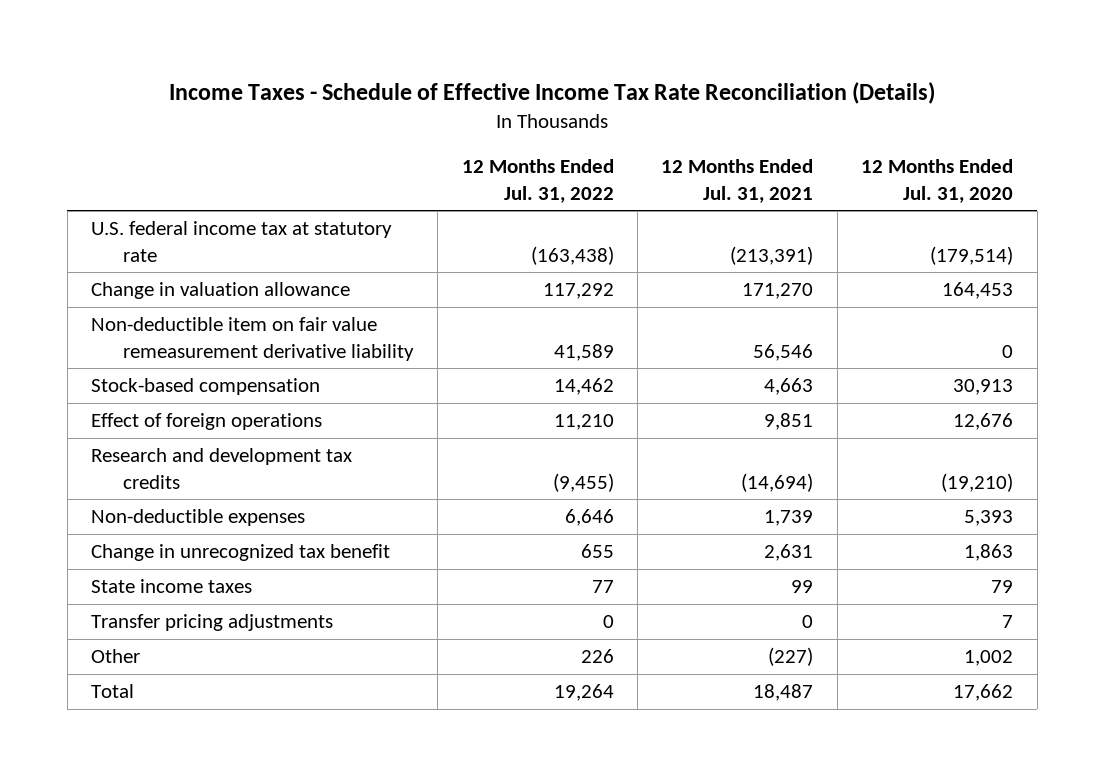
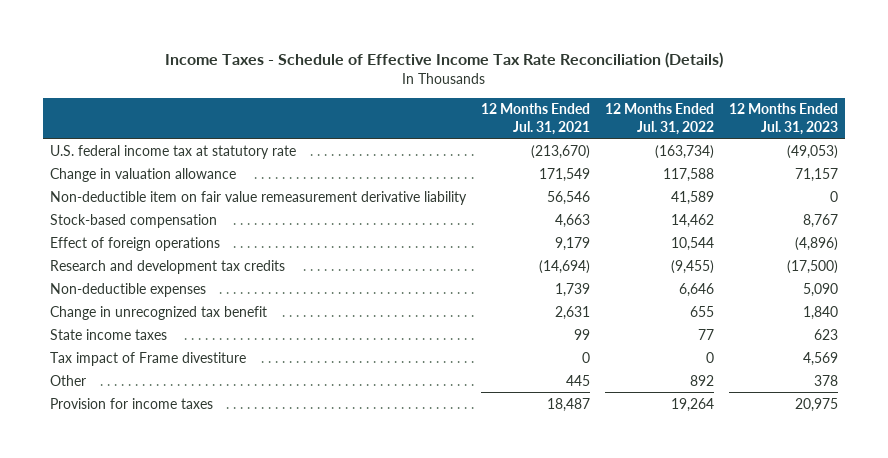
- | 12 Months Ended Jul. 31, 2022 | 12 Months Ended Jul. 31, 2021 | 12 Months Ended Jul. 31, 2020
+ | 12 Months Ended Jul. 31, 2021 | 12 Months Ended Jul. 31, 2022 | 12 Months Ended Jul. 31, 2023
- U.S. federal income tax at statutory rate | (163,438) | (213,391) | (179,514)
- Change in valuation allowance | 117,292 | 171,270 | 164,453
+ U.S. federal income tax at statutory rate | (213,670) | (163,734) | (49,053)
+ Change in valuation allowance | 171,549 | 117,588 | 71,157
- Effect of foreign operations | 11,210 | 9,851 | 12,676
+ Effect of foreign operations | 9,179 | 10,544 | (4,896)
- Transfer pricing adjustments | 0 | 0 | 7
- Other | 226 | (227) | 1,002
- Total | 19,264 | 18,487 | 17,662
+ Tax impact of Frame divestiture | 0 | 0 | 4,569
+ Other | 445 | 892 | 378
+ Provision for income taxes | 18,487 | 19,264 | 20,975

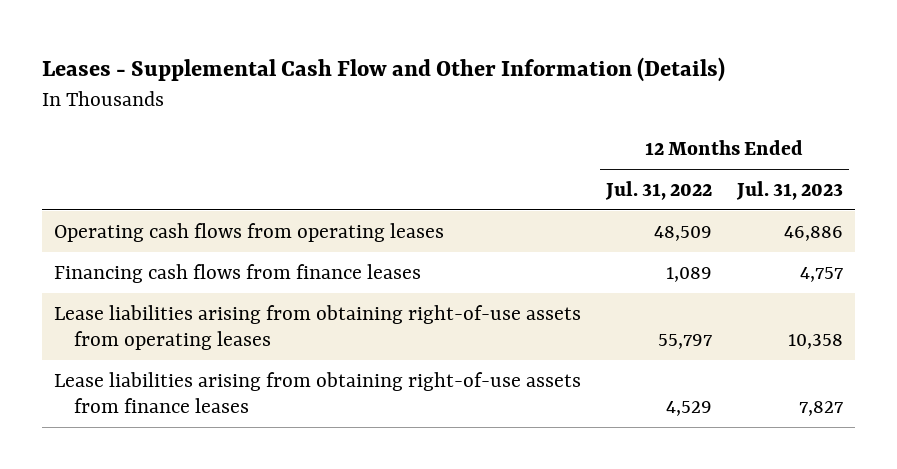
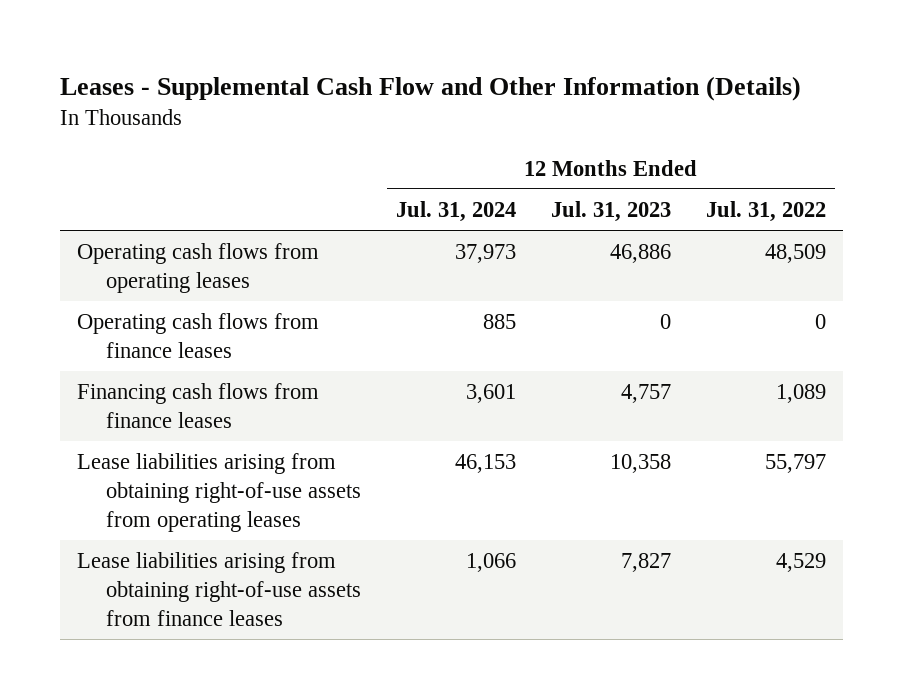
- | 12 Months Ended Jul. 31, 2022 | 12 Months Ended Jul. 31, 2023
+ | 12 Months Ended Jul. 31, 2024 | 12 Months Ended Jul. 31, 2023 | 12 Months Ended Jul. 31, 2022
+ Operating cash flows from finance leases | 885 | 0 | 0

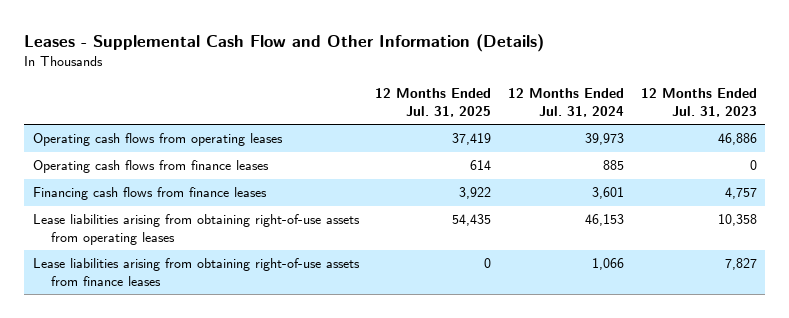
- | 12 Months Ended Jul. 31, 2024 | 12 Months Ended Jul. 31, 2023 | 12 Months Ended Jul. 31, 2022
+ | 12 Months Ended Jul. 31, 2025 | 12 Months Ended Jul. 31, 2024 | 12 Months Ended Jul. 31, 2023
- Operating cash flows from operating leases | 37,973 | 46,886 | 48,509
+ Operating cash flows from operating leases | 37,419 | 39,973 | 46,886

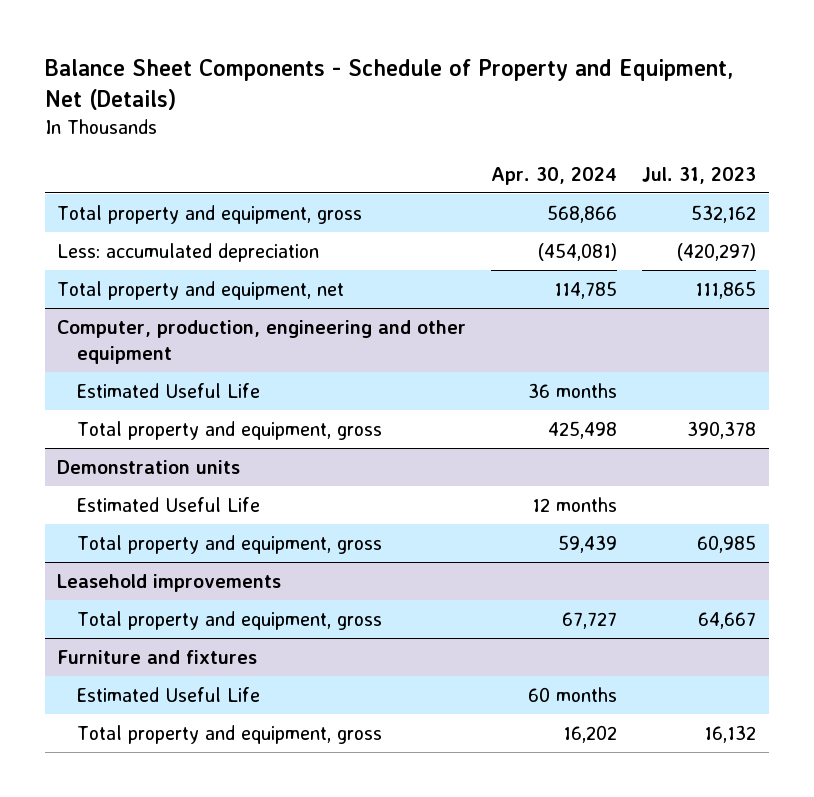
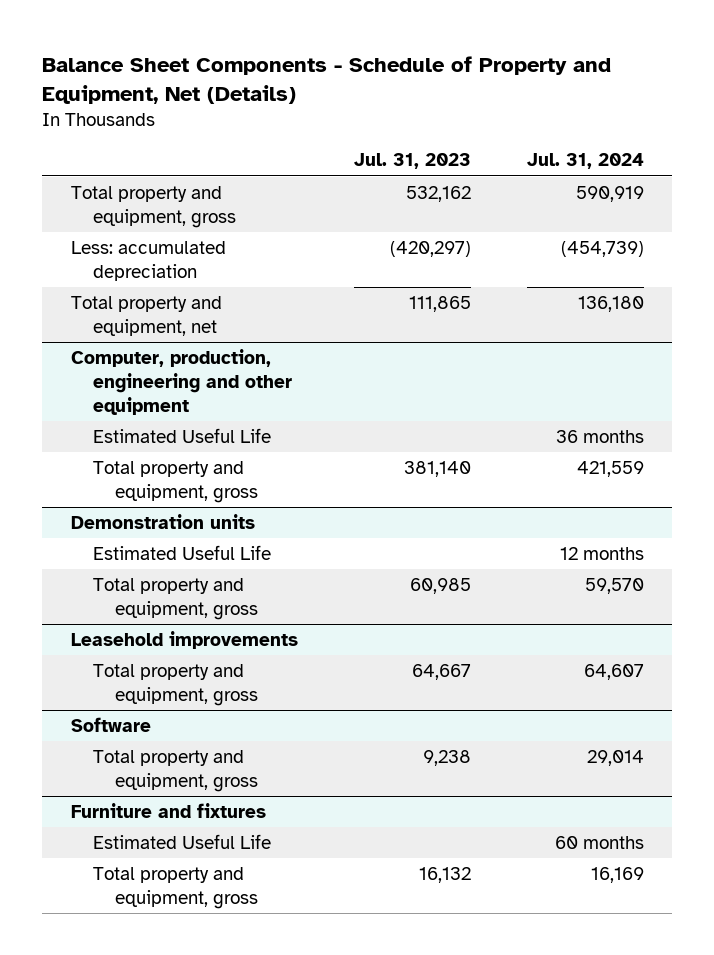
- | Apr. 30, 2024 | Jul. 31, 2023
+ | Jul. 31, 2023 | Jul. 31, 2024
@ Computer, production, engineering and other equipment
- Total property and equipment, gross | 425,498 | 390,378
+ Total property and equipment, gross | 381,140 | 421,559
+ Software
+ Total property and equipment, gross | 9,238 | 29,014

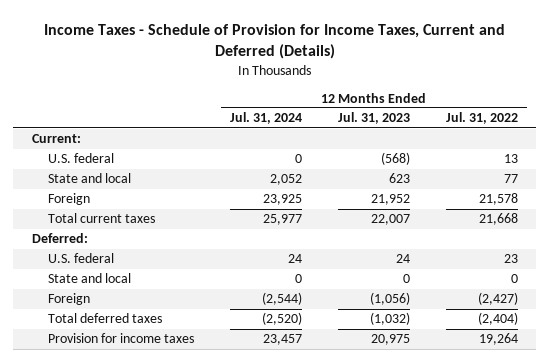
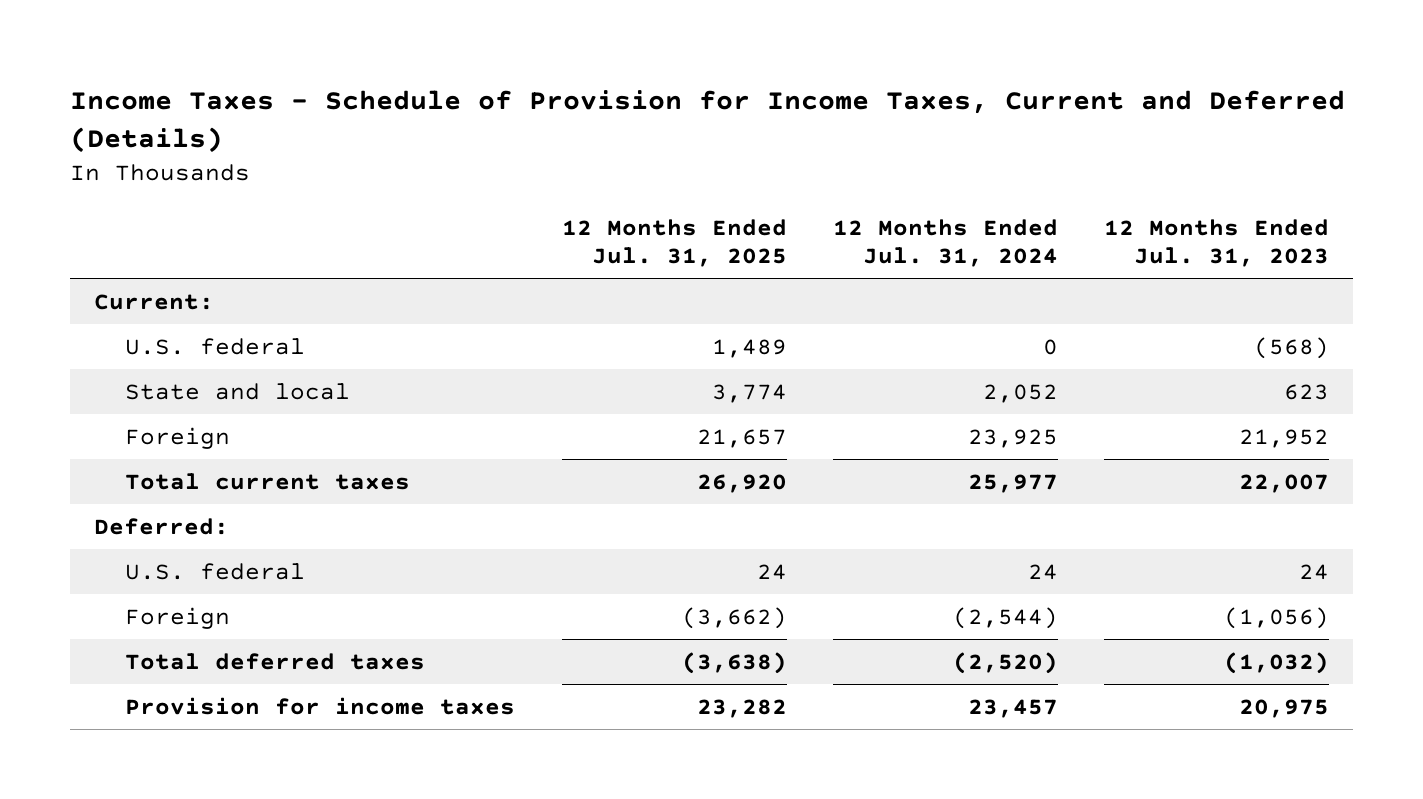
- | 12 Months Ended Jul. 31, 2024 | 12 Months Ended Jul. 31, 2023 | 12 Months Ended Jul. 31, 2022
+ | 12 Months Ended Jul. 31, 2025 | 12 Months Ended Jul. 31, 2024 | 12 Months Ended Jul. 31, 2023
- State and local | 0 | 0 | 0

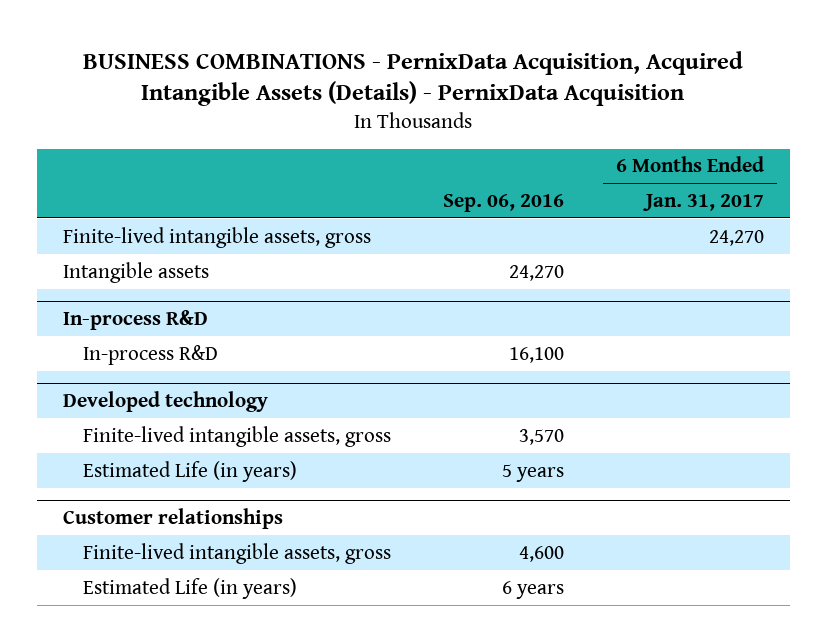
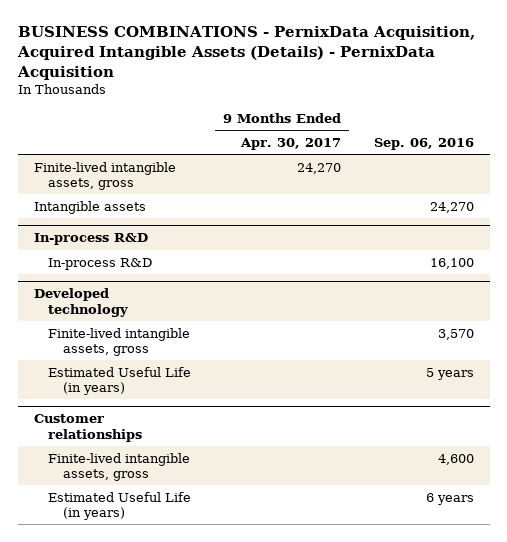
- | Sep. 06, 2016 | 6 Months Ended Jan. 31, 2017
+ | 9 Months Ended Apr. 30, 2017 | Sep. 06, 2016
@ Developed technology
- Estimated Life (in years) | 5 years |
+ Estimated Useful Life (in years) | | 5 years
@ Customer relationships
- Estimated Life (in years) | 6 years |
+ Estimated Useful Life (in years) | | 6 years

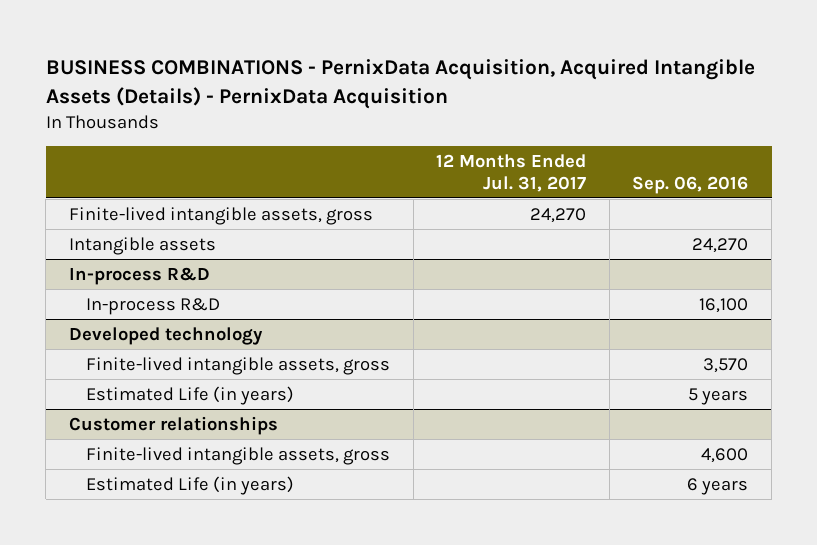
- | 9 Months Ended Apr. 30, 2017 | Sep. 06, 2016
+ | 12 Months Ended Jul. 31, 2017 | Sep. 06, 2016
@ Developed technology
- Estimated Useful Life (in years) | | 5 years
+ Estimated Life (in years) | | 5 years
@ Customer relationships
- Estimated Useful Life (in years) | | 6 years
+ Estimated Life (in years) | | 6 years

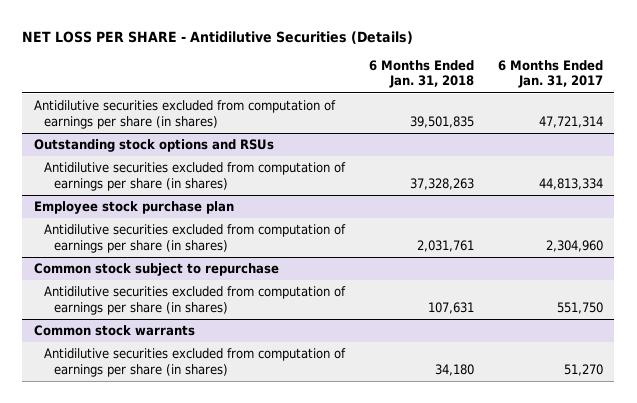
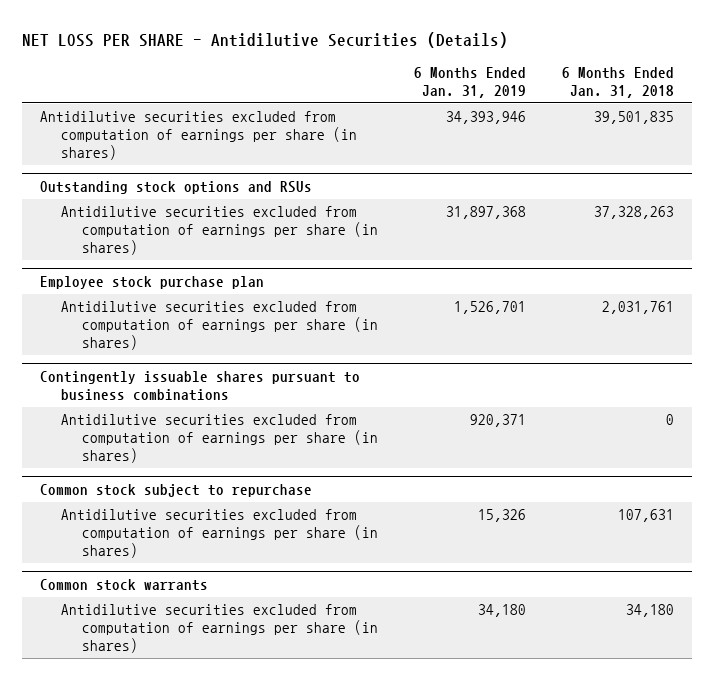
- | 6 Months Ended Jan. 31, 2018 | 6 Months Ended Jan. 31, 2017
+ | 6 Months Ended Jan. 31, 2019 | 6 Months Ended Jan. 31, 2018
+ Contingently issuable shares pursuant to business combinations
+ Antidilutive securities excluded from computation of earnings per share (in shares) | 920,371 | 0

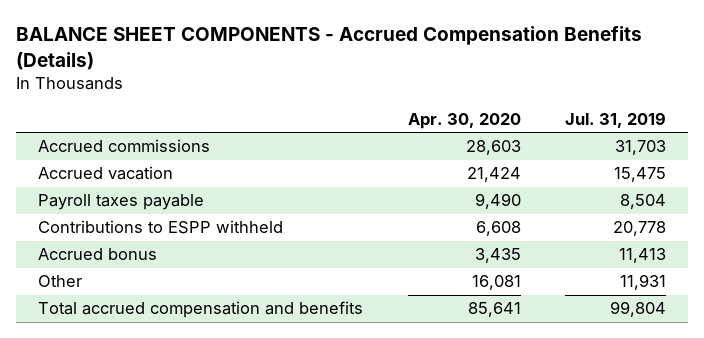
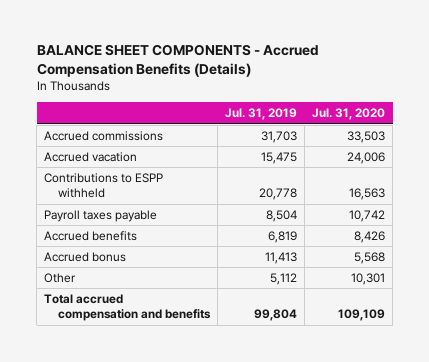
- | Apr. 30, 2020 | Jul. 31, 2019
+ | Jul. 31, 2019 | Jul. 31, 2020
moved down: Payroll taxes payable | 8,504 | 10,742
+ Accrued benefits | 6,819 | 8,426
- Other | 16,081 | 11,931
+ Other | 5,112 | 10,301

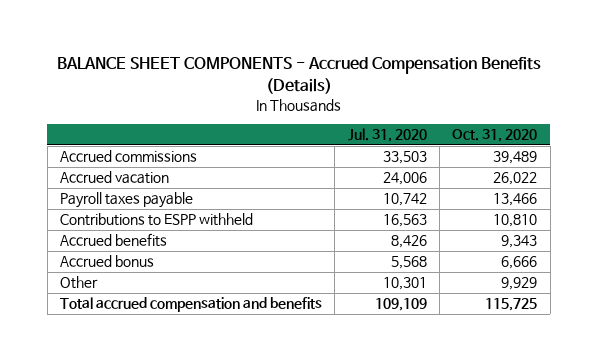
- | Jul. 31, 2019 | Jul. 31, 2020
+ | Jul. 31, 2020 | Oct. 31, 2020
moved down: Contributions to ESPP withheld | 16,563 | 10,810

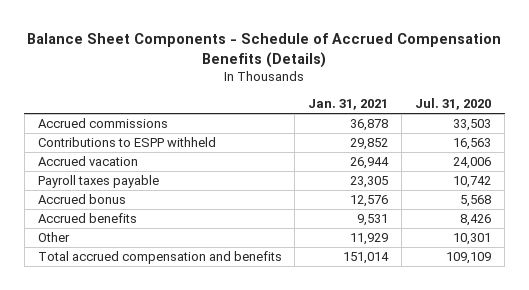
- BALANCE SHEET COMPONENTS - Accrued Compensation Benefits (Details)
+ Balance Sheet Components - Schedule of Accrued Compensation Benefits (Details)
- | Jul. 31, 2020 | Oct. 31, 2020
+ | Jan. 31, 2021 | Jul. 31, 2020
moved up: Contributions to ESPP withheld | 29,852 | 16,563
moved down: Accrued benefits | 9,531 | 8,426

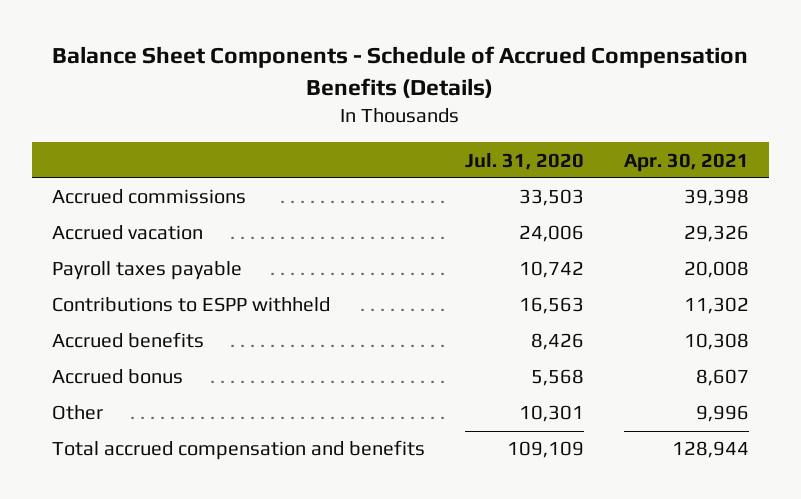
- | Jan. 31, 2021 | Jul. 31, 2020
+ | Jul. 31, 2020 | Apr. 30, 2021
moved down: Contributions to ESPP withheld | 16,563 | 11,302
moved down: Accrued bonus | 5,568 | 8,607

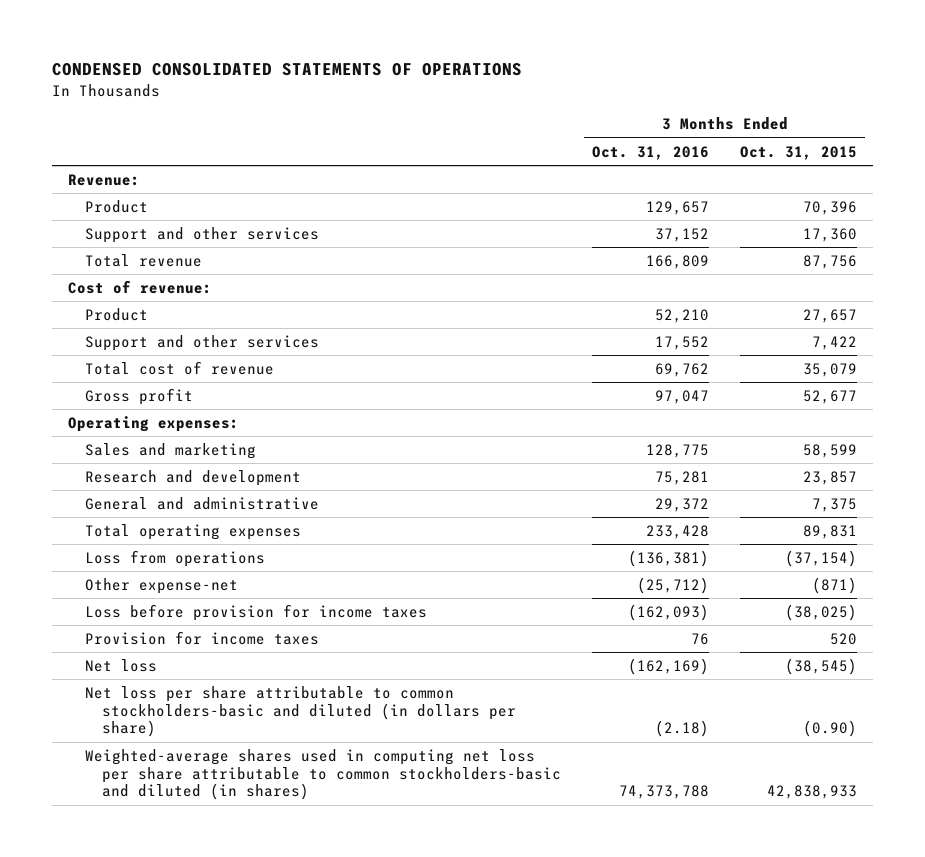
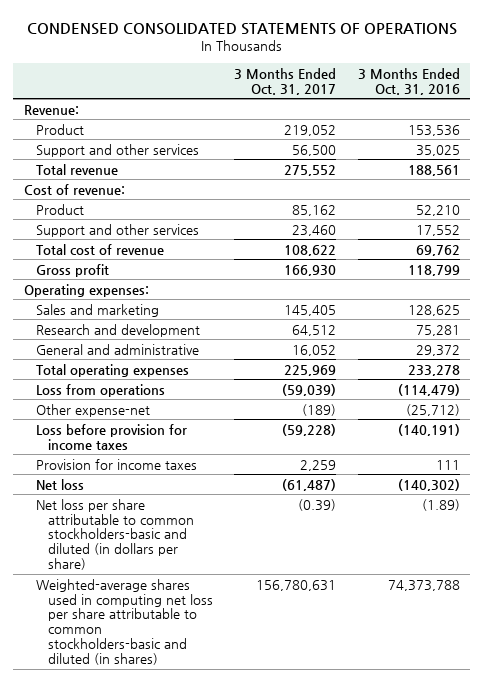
- | 3 Months Ended Oct. 31, 2016 | 3 Months Ended Oct. 31, 2015
+ | 3 Months Ended Oct. 31, 2017 | 3 Months Ended Oct. 31, 2016
- Product | 129,657 | 70,396
- Support and other services | 37,152 | 17,360
- Total revenue | 166,809 | 87,756
+ Product | 219,052 | 153,536
+ Support and other services | 56,500 | 35,025
+ Total revenue | 275,552 | 188,561
- Gross profit | 97,047 | 52,677
+ Gross profit | 166,930 | 118,799
- Sales and marketing | 128,775 | 58,599
+ Sales and marketing | 145,405 | 128,625
- Total operating expenses | 233,428 | 89,831
- Loss from operations | (136,381) | (37,154)
+ Total operating expenses | 225,969 | 233,278
+ Loss from operations | (59,039) | (114,479)
- Loss before provision for income taxes | (162,093) | (38,025)
- Provision for income taxes | 76 | 520
- Net loss | (162,169) | (38,545)
- Net loss per share attributable to common stockholders-basic and diluted (in dollars per share) | (2.18) | (0.90)
+ Loss before provision for income taxes | (59,228) | (140,191)
+ Provision for income taxes | 2,259 | 111
+ Net loss | (61,487) | (140,302)
+ Net loss per share attributable to common stockholders-basic and diluted (in dollars per share) | (0.39) | (1.89)

